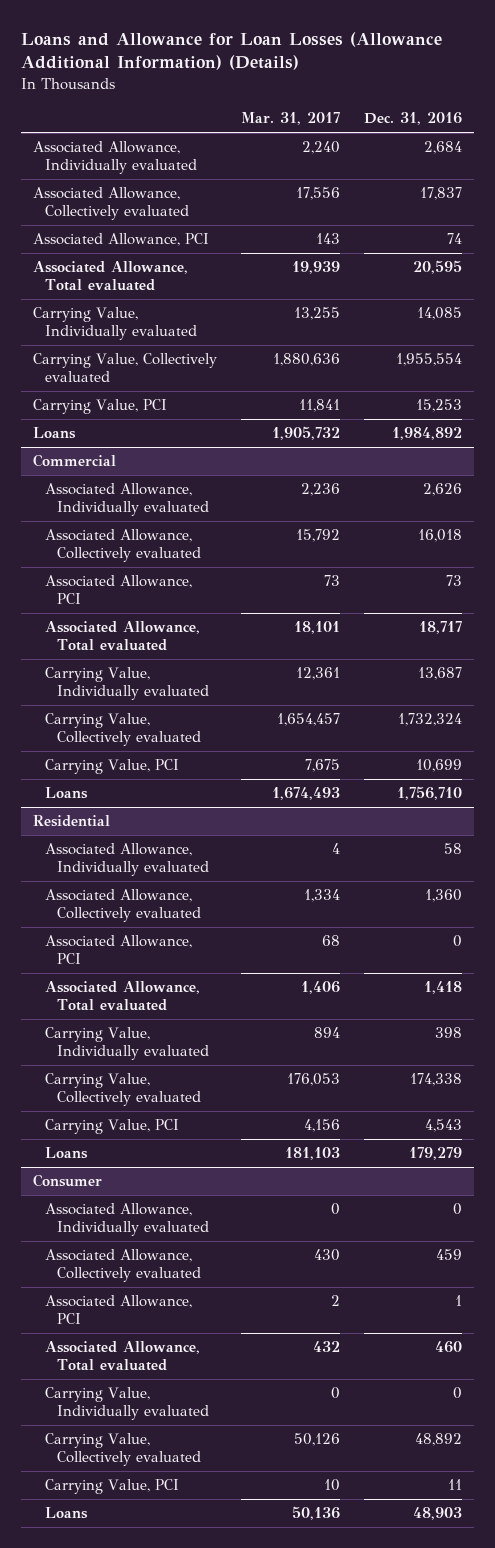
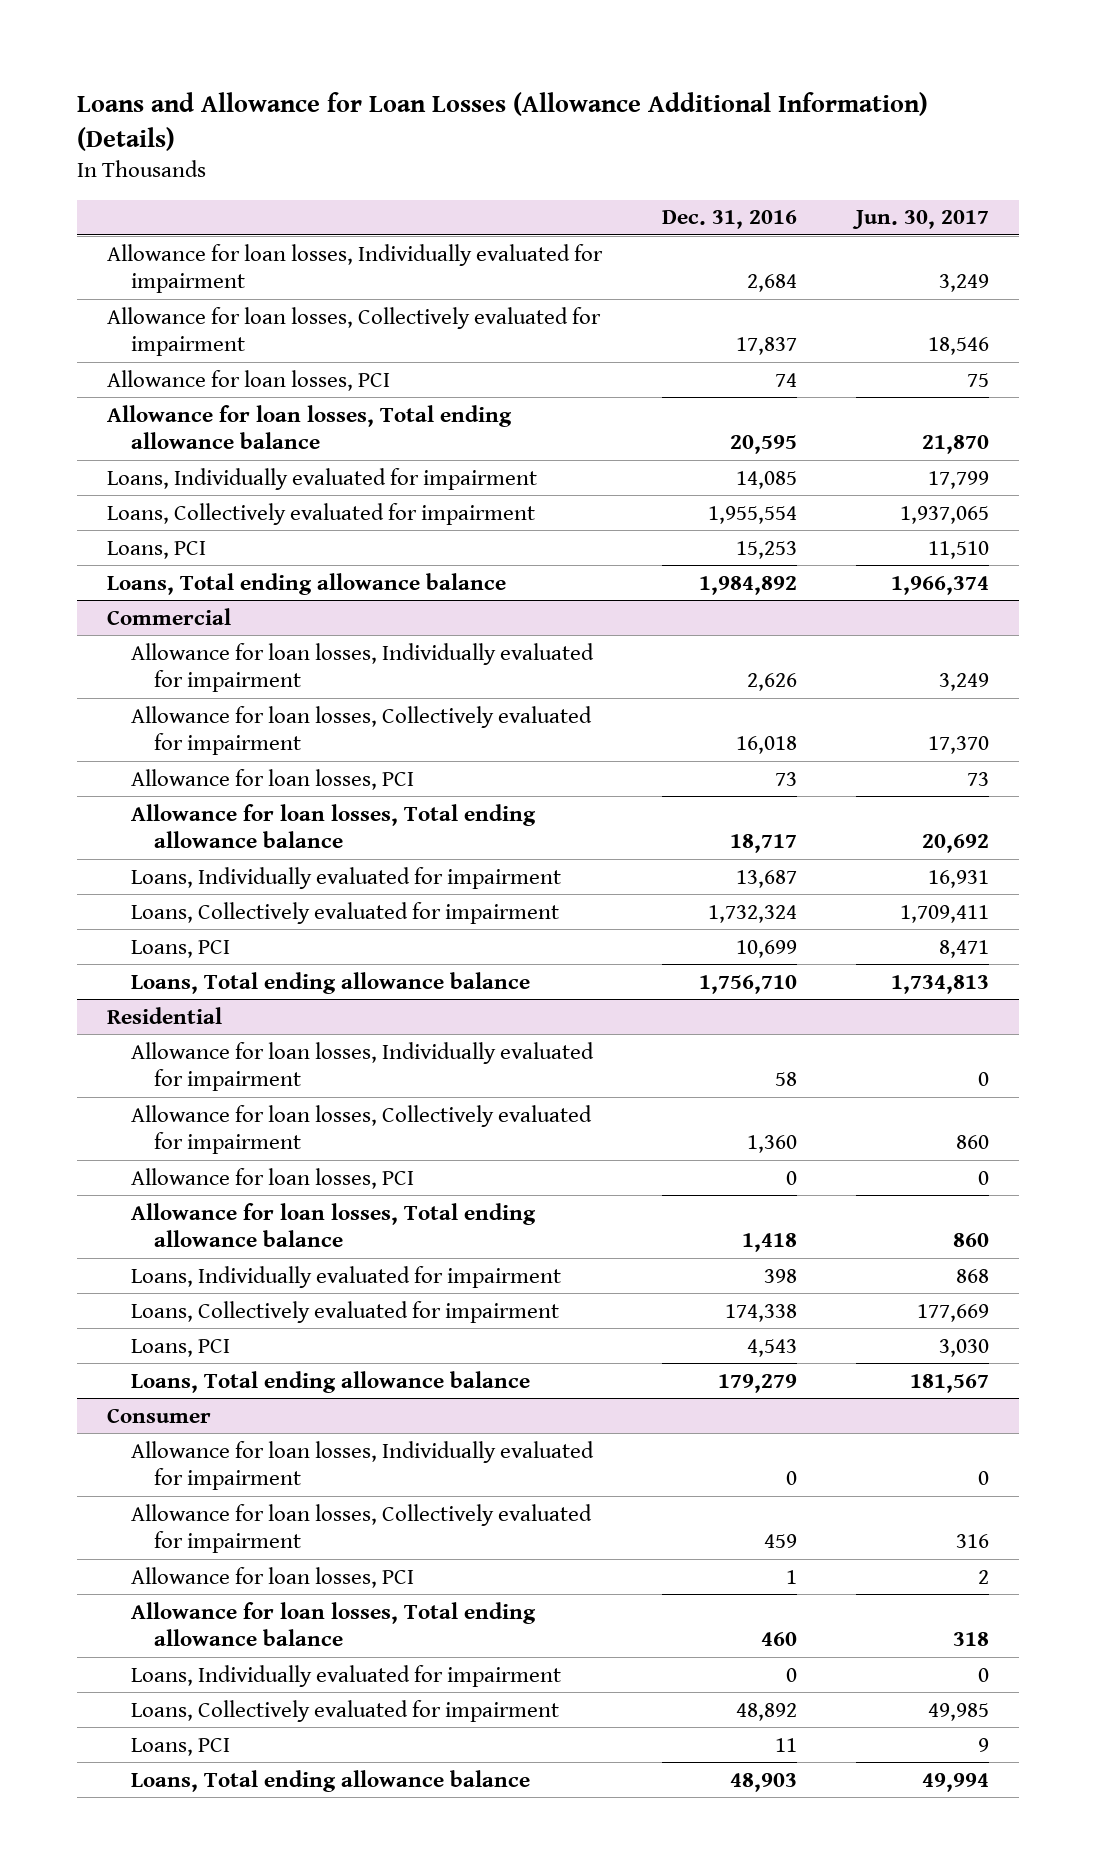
- | Mar. 31, 2017 | Dec. 31, 2016
+ | Dec. 31, 2016 | Jun. 30, 2017
- Associated Allowance, Individually evaluated | 2,240 | 2,684
- Associated Allowance, Collectively evaluated | 17,556 | 17,837
- Associated Allowance, PCI | 143 | 74
- Associated Allowance, Total evaluated | 19,939 | 20,595
- Carrying Value, Individually evaluated | 13,255 | 14,085
- Carrying Value, Collectively evaluated | 1,880,636 | 1,955,554
- Carrying Value, PCI | 11,841 | 15,253
- Loans | 1,905,732 | 1,984,892
+ Allowance for loan losses, Individually evaluated for impairment | 2,684 | 3,249
+ Allowance for loan losses, Collectively evaluated for impairment | 17,837 | 18,546
+ Allowance for loan losses, PCI | 74 | 75
+ Allowance for loan losses, Total ending allowance balance | 20,595 | 21,870
+ Loans, Individually evaluated for impairment | 14,085 | 17,799
+ Loans, Collectively evaluated for impairment | 1,955,554 | 1,937,065
+ Loans, PCI | 15,253 | 11,510
+ Loans, Total ending allowance balance | 1,984,892 | 1,966,374
@ Commercial
- Associated Allowance, Individually evaluated | 2,236 | 2,626
- Associated Allowance, Collectively evaluated | 15,792 | 16,018
- Associated Allowance, PCI | 73 | 73
- Associated Allowance, Total evaluated | 18,101 | 18,717
- Carrying Value, Individually evaluated | 12,361 | 13,687
- Carrying Value, Collectively evaluated | 1,654,457 | 1,732,324
- Carrying Value, PCI | 7,675 | 10,699
- Loans | 1,674,493 | 1,756,710
+ Allowance for loan losses, Individually evaluated for impairment | 2,626 | 3,249
+ Allowance for loan losses, Collectively evaluated for impairment | 16,018 | 17,370
+ Allowance for loan losses, PCI | 73 | 73
+ Allowance for loan losses, Total ending allowance balance | 18,717 | 20,692
+ Loans, Individually evaluated for impairment | 13,687 | 16,931
+ Loans, Collectively evaluated for impairment | 1,732,324 | 1,709,411
+ Loans, PCI | 10,699 | 8,471
+ Loans, Total ending allowance balance | 1,756,710 | 1,734,813
@ Residential
- Associated Allowance, Individually evaluated | 4 | 58
- Associated Allowance, Collectively evaluated | 1,334 | 1,360
- Associated Allowance, PCI | 68 | 0
- Associated Allowance, Total evaluated | 1,406 | 1,418
- Carrying Value, Individually evaluated | 894 | 398
- Carrying Value, Collectively evaluated | 176,053 | 174,338
- Carrying Value, PCI | 4,156 | 4,543
- Loans | 181,103 | 179,279
+ Allowance for loan losses, Individually evaluated for impairment | 58 | 0
+ Allowance for loan losses, Collectively evaluated for impairment | 1,360 | 860
+ Allowance for loan losses, PCI | 0 | 0
+ Allowance for loan losses, Total ending allowance balance | 1,418 | 860
+ Loans, Individually evaluated for impairment | 398 | 868
+ Loans, Collectively evaluated for impairment | 174,338 | 177,669
+ Loans, PCI | 4,543 | 3,030
+ Loans, Total ending allowance balance | 179,279 | 181,567
@ Consumer
- Associated Allowance, Individually evaluated | 0 | 0
- Associated Allowance, Collectively evaluated | 430 | 459
- Associated Allowance, PCI | 2 | 1
- Associated Allowance, Total evaluated | 432 | 460
- Carrying Value, Individually evaluated | 0 | 0
- Carrying Value, Collectively evaluated | 50,126 | 48,892
- Carrying Value, PCI | 10 | 11
- Loans | 50,136 | 48,903
+ Allowance for loan losses, Individually evaluated for impairment | 0 | 0
+ Allowance for loan losses, Collectively evaluated for impairment | 459 | 316
+ Allowance for loan losses, PCI | 1 | 2
+ Allowance for loan losses, Total ending allowance balance | 460 | 318
+ Loans, Individually evaluated for impairment | 0 | 0
+ Loans, Collectively evaluated for impairment | 48,892 | 49,985
+ Loans, PCI | 11 | 9
+ Loans, Total ending allowance balance | 48,903 | 49,994

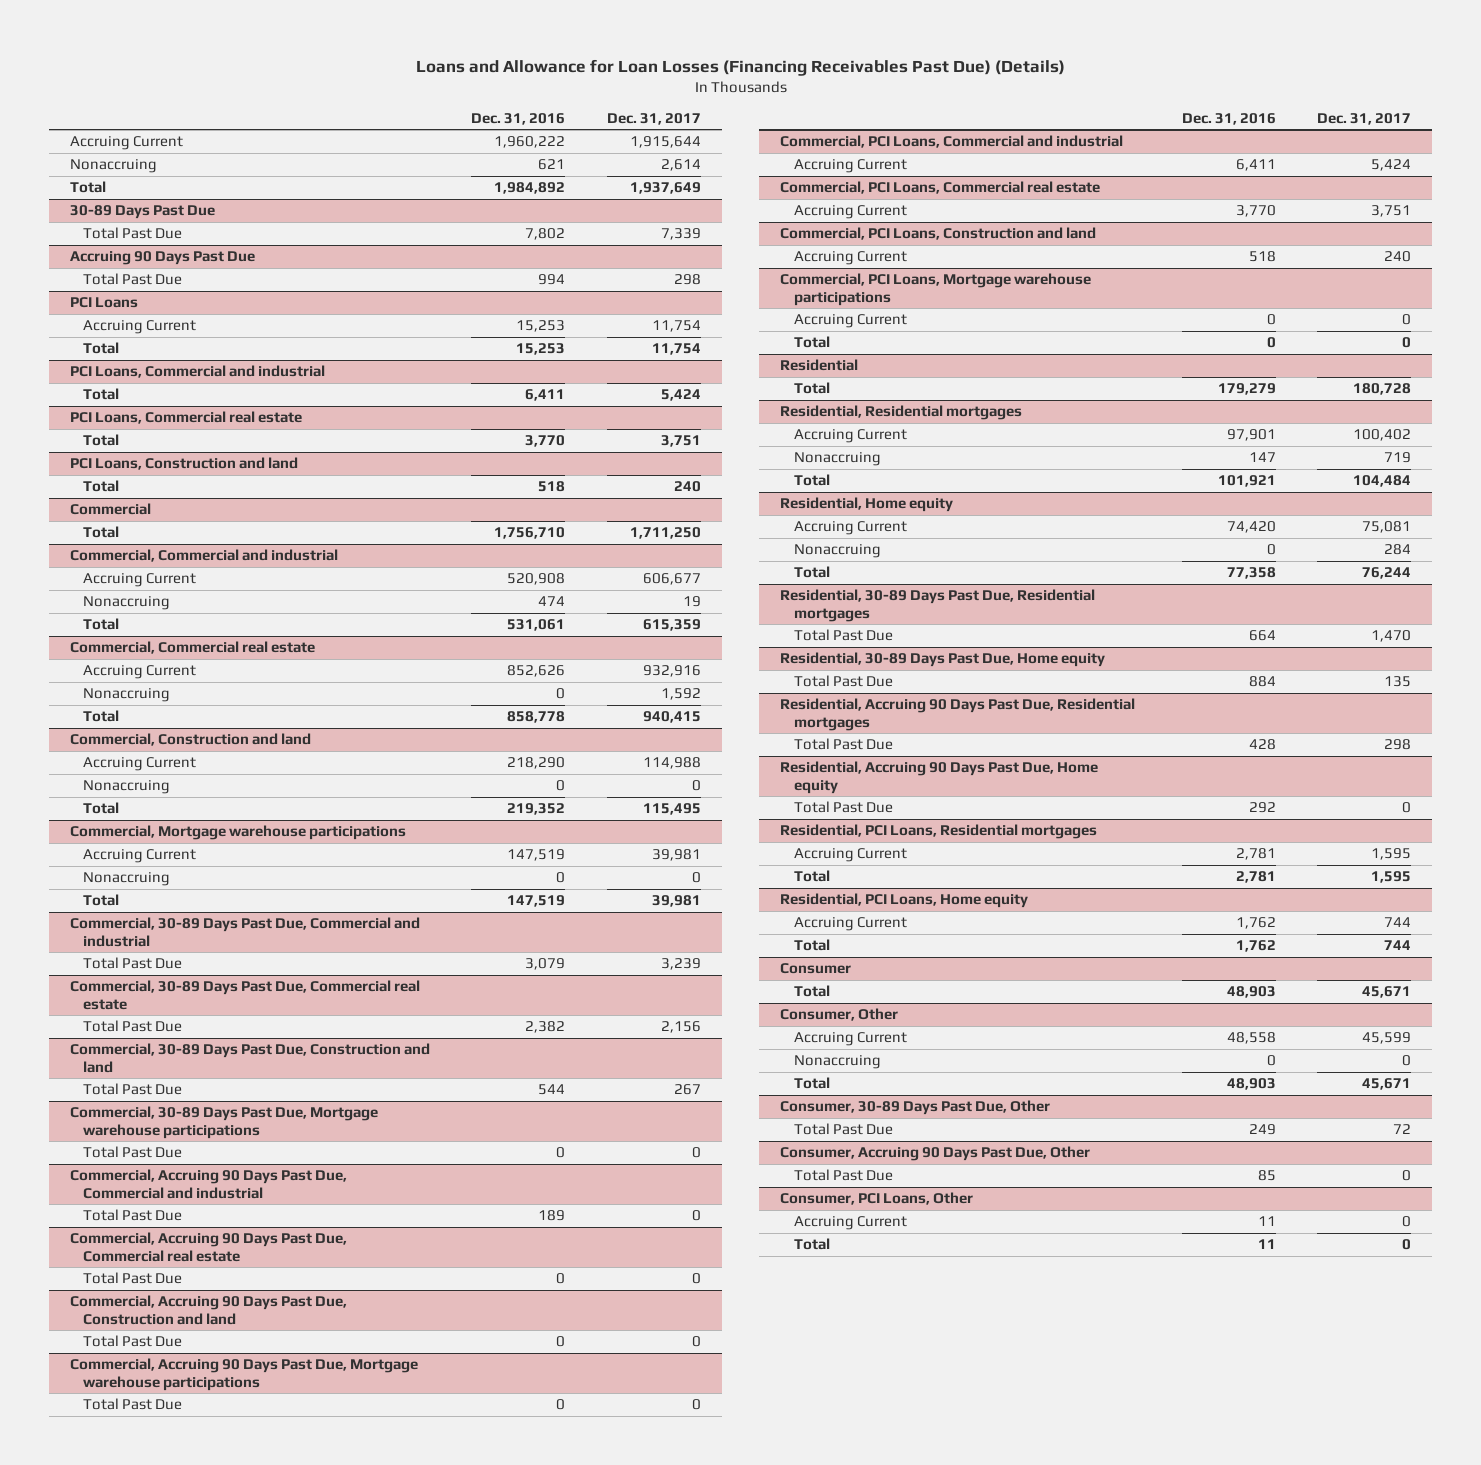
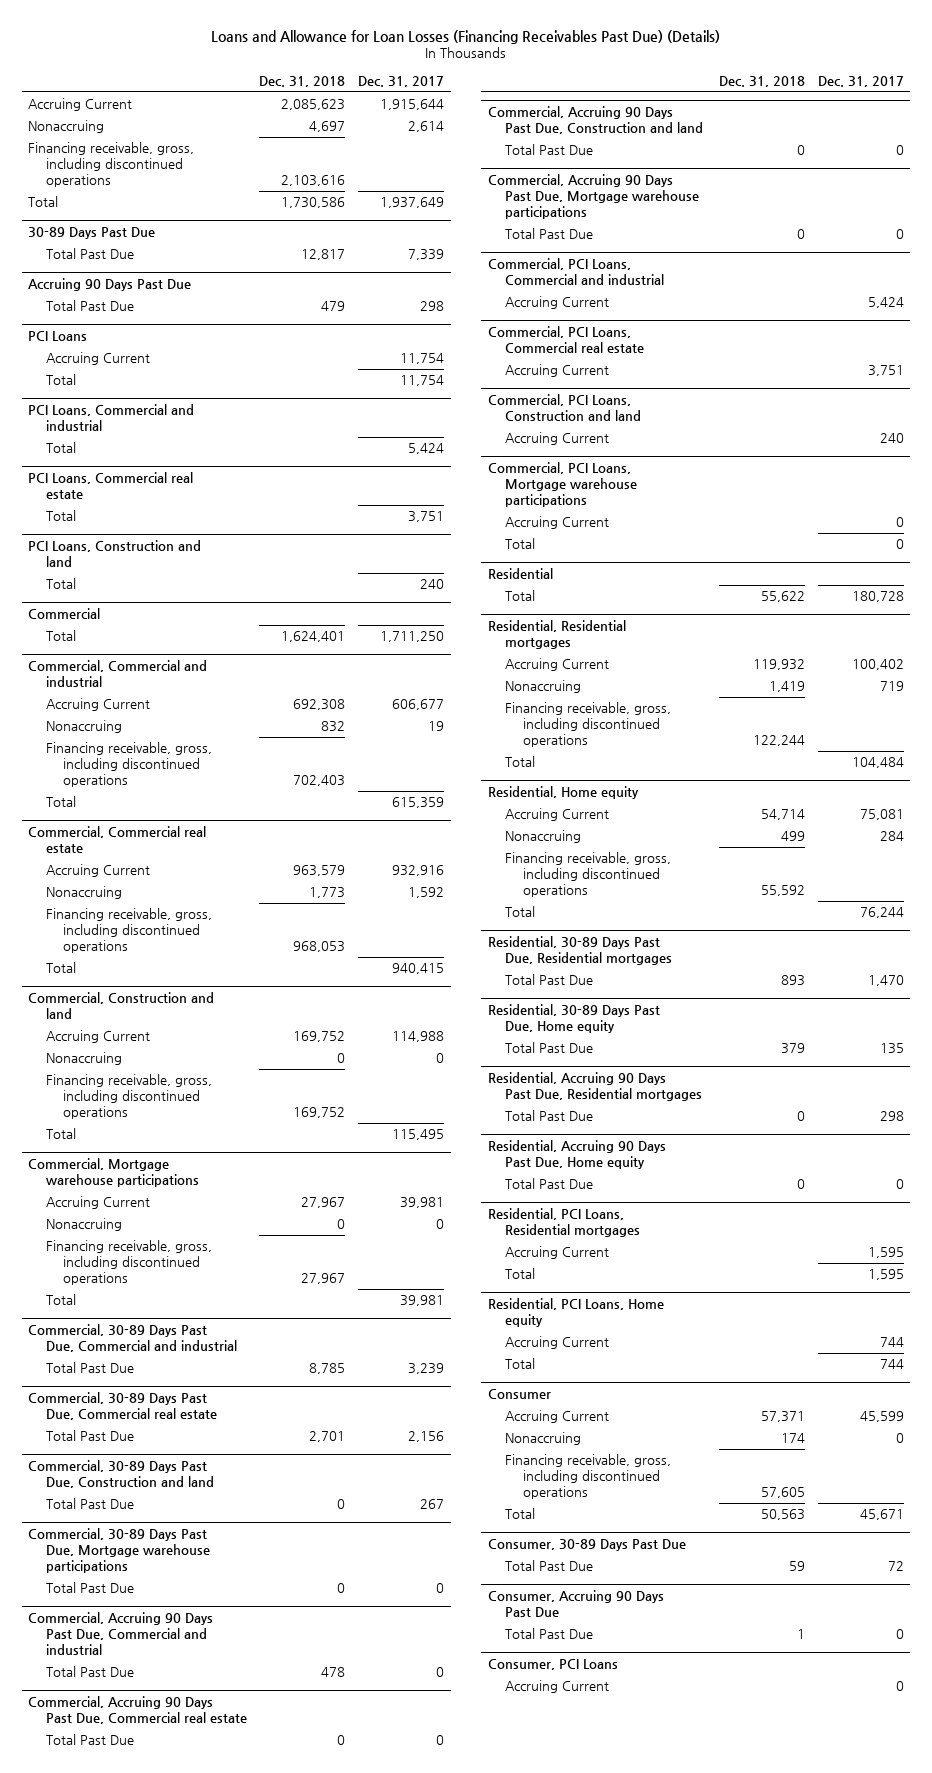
- | Dec. 31, 2016 | Dec. 31, 2017
+ | Dec. 31, 2018 | Dec. 31, 2017
+ Financing receivable, gross, including discontinued operations | 2,103,616 |
@ Commercial, Commercial and industrial
+ Financing receivable, gross, including discontinued operations | 702,403 |
@ Commercial, Commercial real estate
+ Financing receivable, gross, including discontinued operations | 968,053 |
@ Commercial, Construction and land
+ Financing receivable, gross, including discontinued operations | 169,752 |
@ Commercial, Mortgage warehouse participations
+ Financing receivable, gross, including discontinued operations | 27,967 |
@ Residential, Residential mortgages
+ Financing receivable, gross, including discontinued operations | 122,244 |
@ Residential, Home equity
+ Financing receivable, gross, including discontinued operations | 55,592 |
@ Consumer
- Total | 48,903 | 45,671
- Consumer, Other
@ Consumer
+ Financing receivable, gross, including discontinued operations | 57,605 |
- Consumer, 30-89 Days Past Due, Other
+ Consumer, 30-89 Days Past Due
- Consumer, Accruing 90 Days Past Due, Other
+ Consumer, Accruing 90 Days Past Due
- Consumer, PCI Loans, Other
+ Consumer, PCI Loans
- Total | 11 | 0

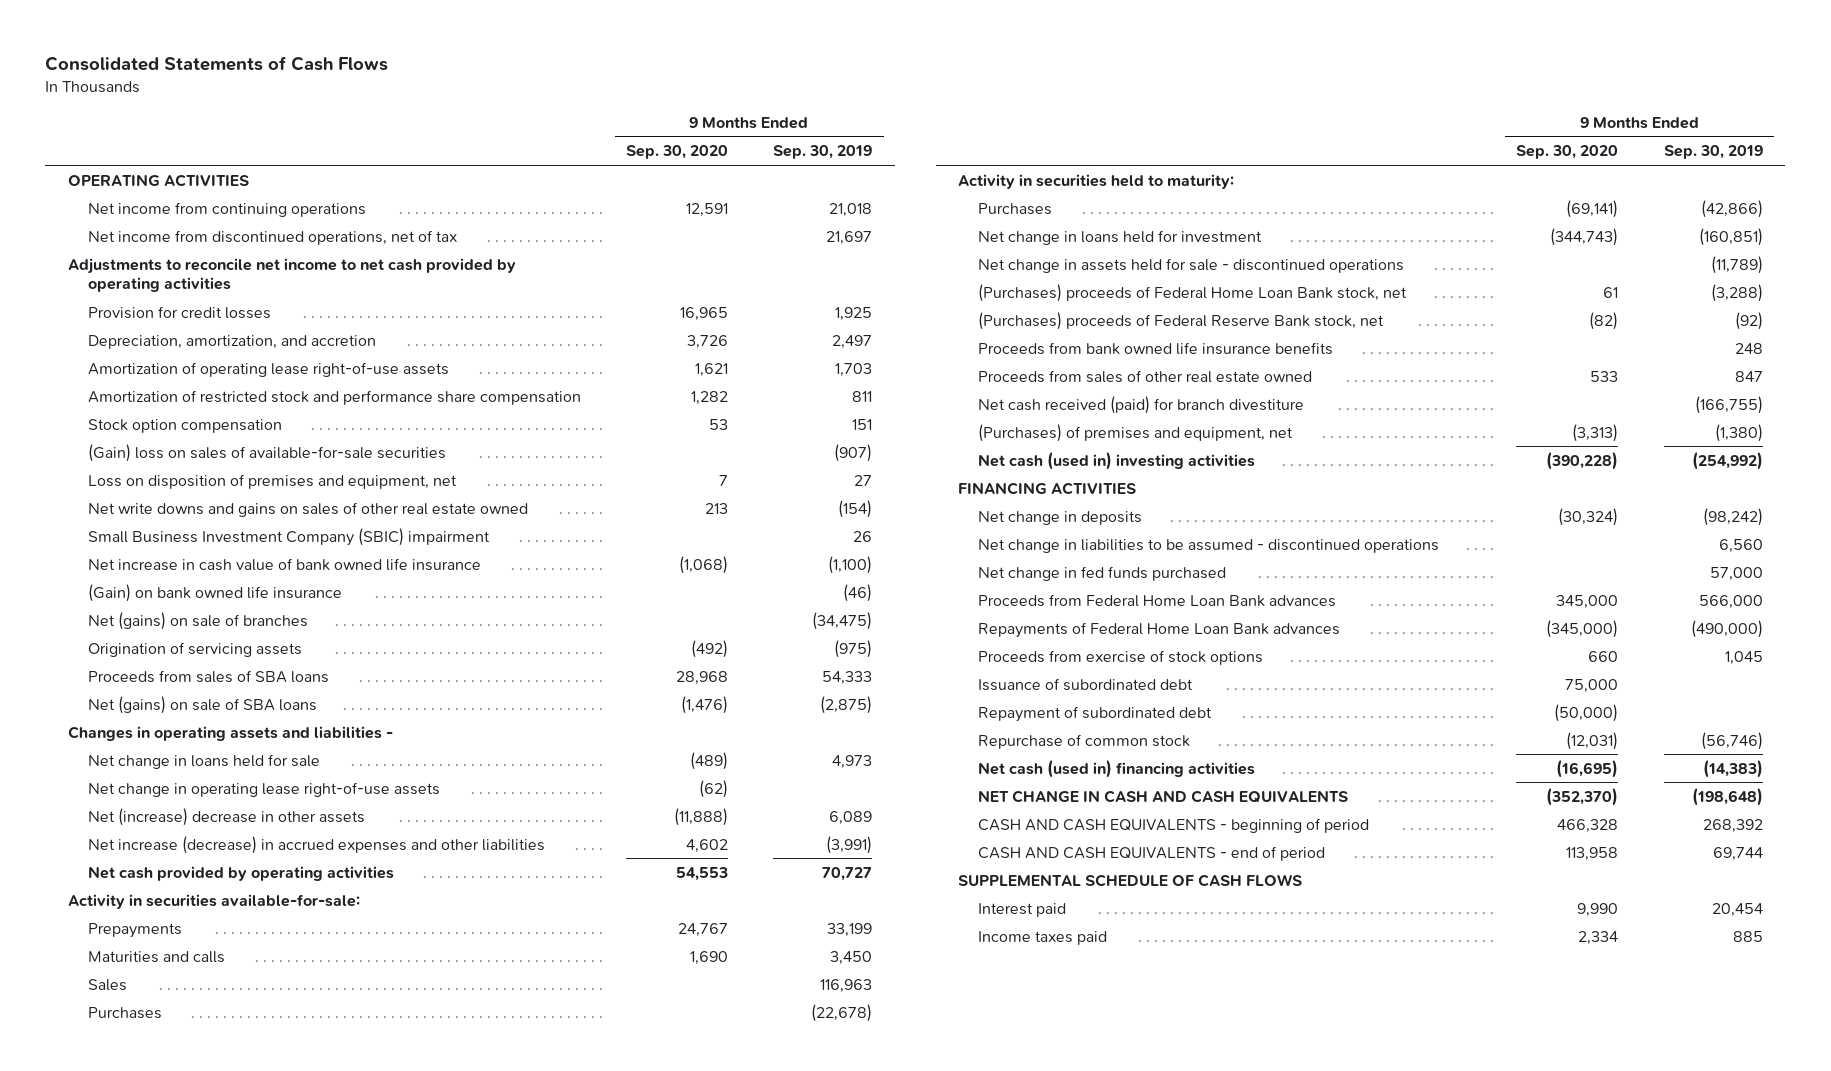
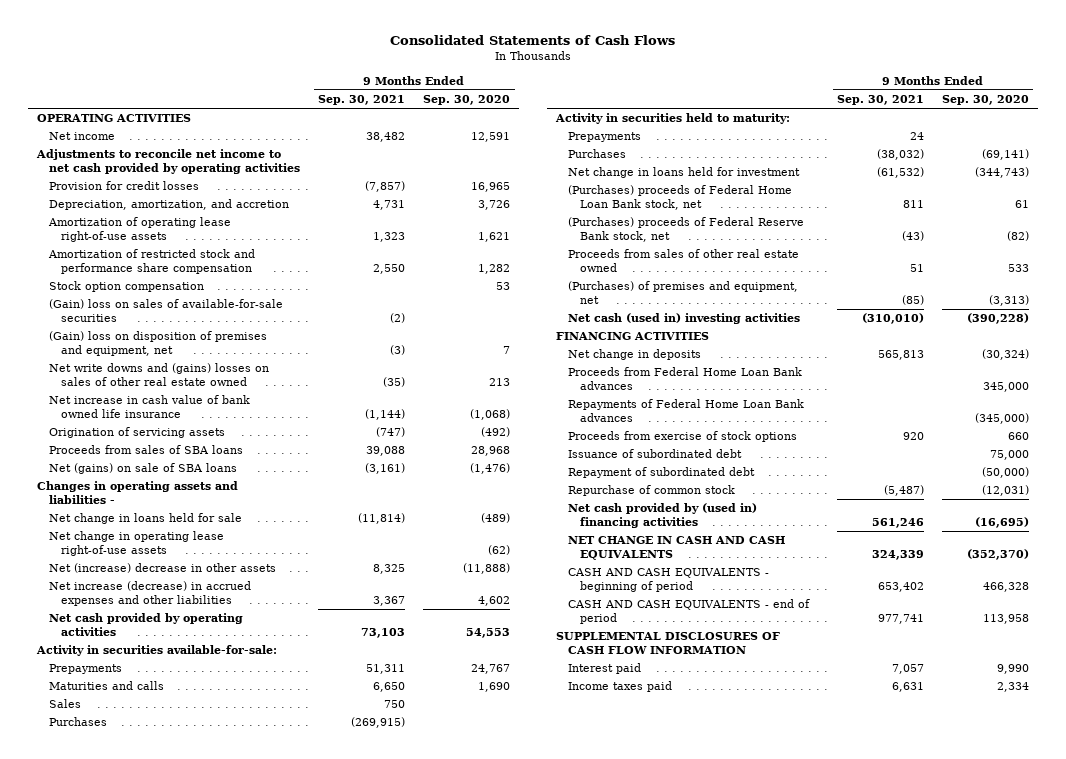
- | 9 Months Ended Sep. 30, 2020 | 9 Months Ended Sep. 30, 2019
+ | 9 Months Ended Sep. 30, 2021 | 9 Months Ended Sep. 30, 2020
- Net income from continuing operations | 12,591 | 21,018
- Net income from discontinued operations, net of tax | | 21,697
+ Net income | 38,482 | 12,591
- Loss on disposition of premises and equipment, net | 7 | 27
- Net write downs and gains on sales of other real estate owned | 213 | (154)
- Small Business Investment Company (SBIC) impairment | | 26
+ (Gain) loss on disposition of premises and equipment, net | (3) | 7
+ Net write downs and (gains) losses on sales of other real estate owned | (35) | 213
- (Gain) on bank owned life insurance | | (46)
- Net (gains) on sale of branches | | (34,475)
+ Prepayments | 24 |
- Net change in assets held for sale - discontinued operations | | (11,789)
- Proceeds from bank owned life insurance benefits | | 248
- Net cash received (paid) for branch divestiture | | (166,755)
- Net change in liabilities to be assumed - discontinued operations | | 6,560
- Net change in fed funds purchased | | 57,000
- Net cash (used in) financing activities | (16,695) | (14,383)
+ Net cash provided by (used in) financing activities | 561,246 | (16,695)
- SUPPLEMENTAL SCHEDULE OF CASH FLOWS
+ SUPPLEMENTAL DISCLOSURES OF CASH FLOW INFORMATION

